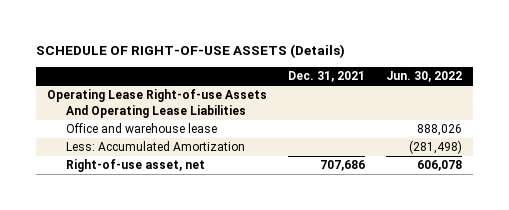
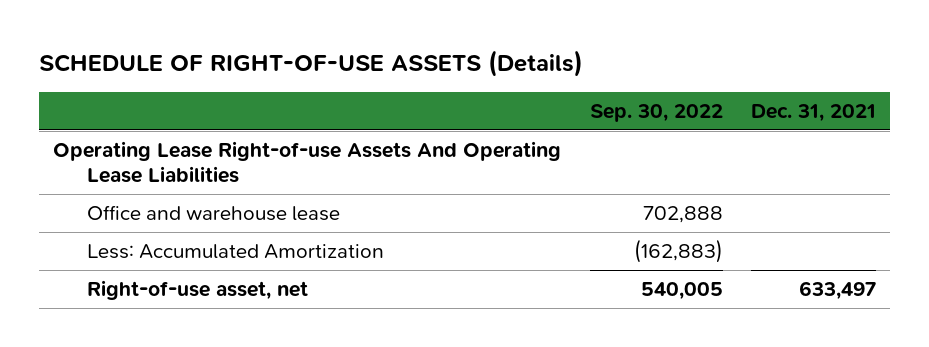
- | Dec. 31, 2021 | Jun. 30, 2022
+ | Sep. 30, 2022 | Dec. 31, 2021
- Right-of-use asset, net | 707,686 | 606,078
+ Right-of-use asset, net | 540,005 | 633,497

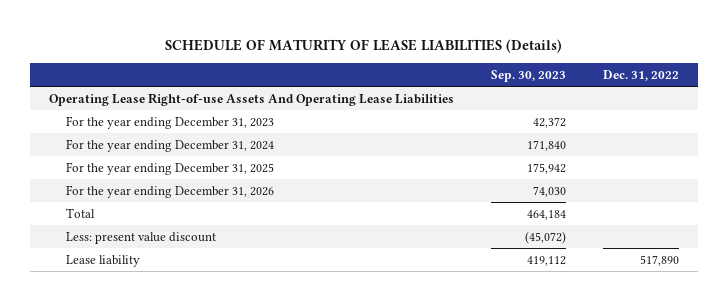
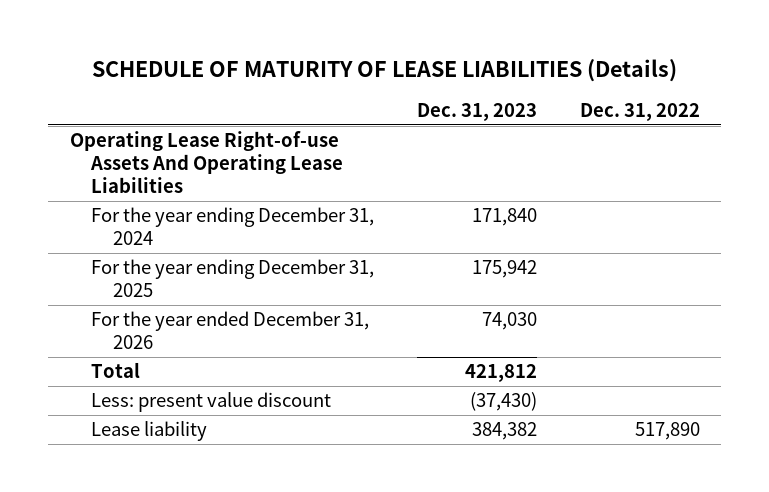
- | Sep. 30, 2023 | Dec. 31, 2022
+ | Dec. 31, 2023 | Dec. 31, 2022
- For the year ending December 31, 2023 | 42,372 |
- For the year ending December 31, 2026 | 74,030 |
+ For the year ended December 31, 2026 | 74,030 |

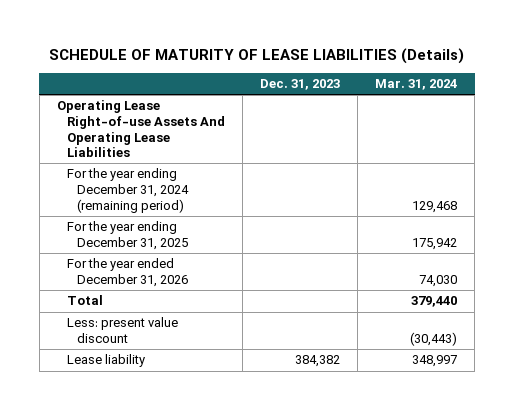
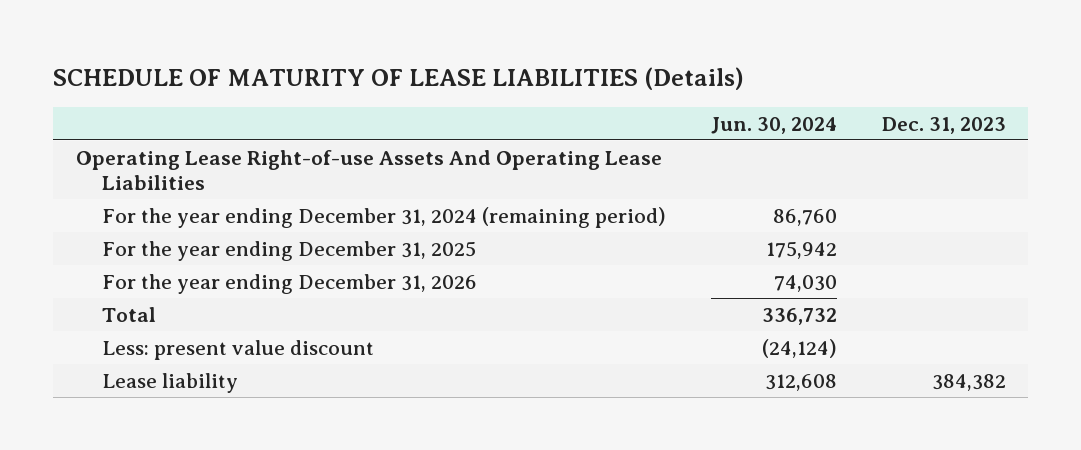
- | Dec. 31, 2023 | Mar. 31, 2024
+ | Jun. 30, 2024 | Dec. 31, 2023
- For the year ended December 31, 2026 | | 74,030
+ For the year ending December 31, 2026 | 74,030 |

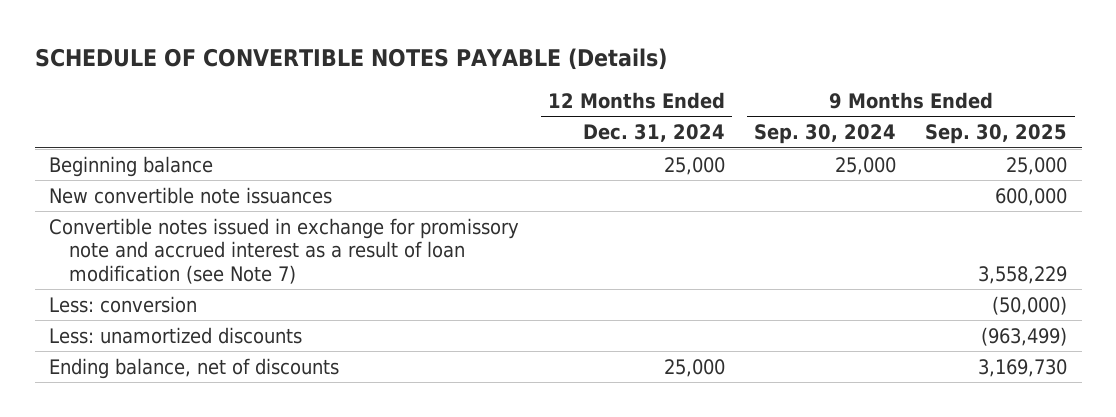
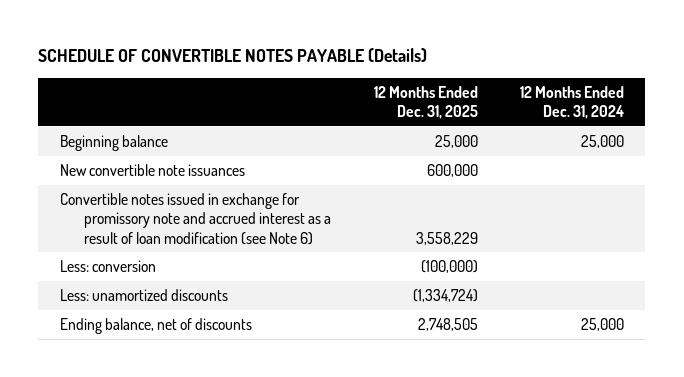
- | 12 Months Ended Dec. 31, 2024 | 9 Months Ended Sep. 30, 2024 | 9 Months Ended Sep. 30, 2025
+ | 12 Months Ended Dec. 31, 2025 | 12 Months Ended Dec. 31, 2024
- Convertible notes issued in exchange for promissory note and accrued interest as a result of loan modification (see Note 7) | | | 3,558,229
+ Convertible notes issued in exchange for promissory note and accrued interest as a result of loan modification (see Note 6) | 3,558,229 |

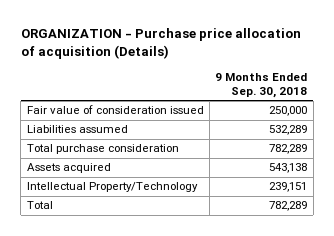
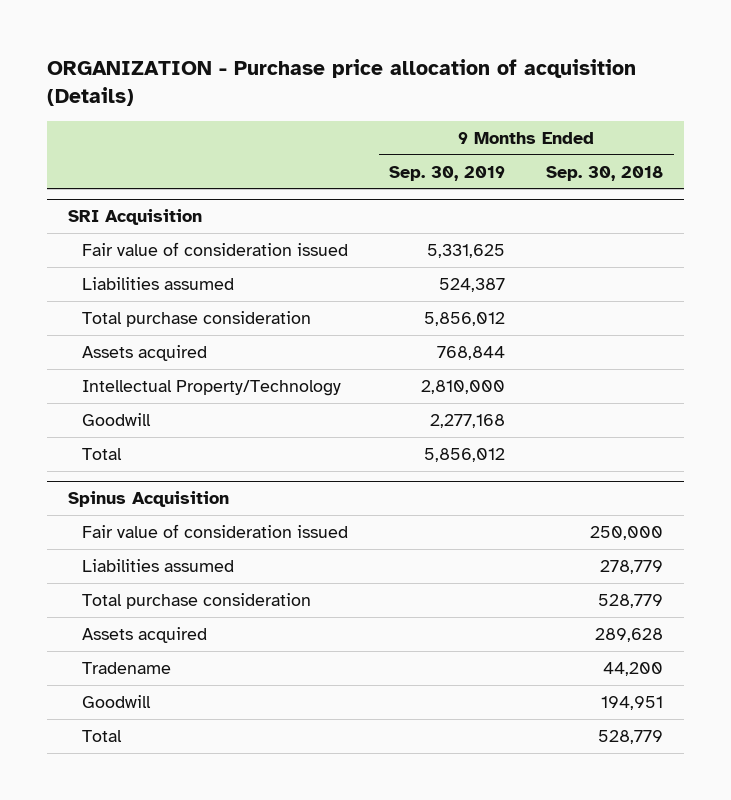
- | 9 Months Ended Sep. 30, 2018
+ | 9 Months Ended Sep. 30, 2019 | 9 Months Ended Sep. 30, 2018
+ SRI Acquisition
+ Fair value of consideration issued | 5,331,625 |
+ Liabilities assumed | 524,387 |
+ Total purchase consideration | 5,856,012 |
+ Assets acquired | 768,844 |
+ Intellectual Property/Technology | 2,810,000 |
+ Goodwill | 2,277,168 |
+ Total | 5,856,012 |
+ Spinus Acquisition
- Liabilities assumed | 532,289
- Total purchase consideration | 782,289
- Assets acquired | 543,138
- Intellectual Property/Technology | 239,151
- Total | 782,289
+ Liabilities assumed | | 278,779
+ Total purchase consideration | | 528,779
+ Assets acquired | | 289,628
+ Tradename | | 44,200
+ Goodwill | | 194,951
+ Total | | 528,779

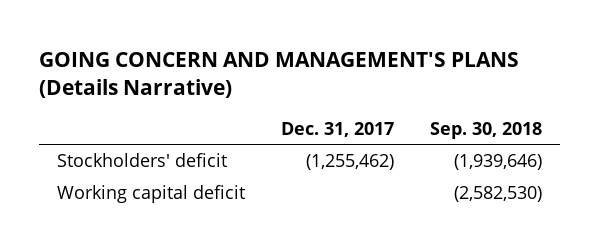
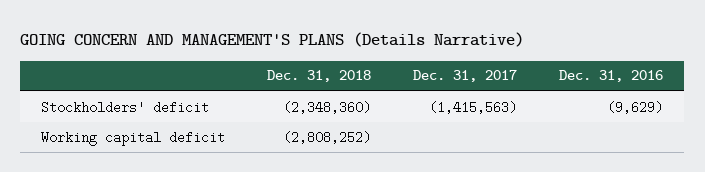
- | Dec. 31, 2017 | Sep. 30, 2018
+ | Dec. 31, 2018 | Dec. 31, 2017 | Dec. 31, 2016
- Stockholders' deficit | (1,255,462) | (1,939,646)
+ Stockholders' deficit | (2,348,360) | (1,415,563) | (9,629)

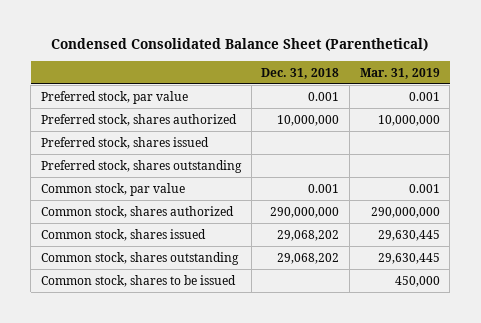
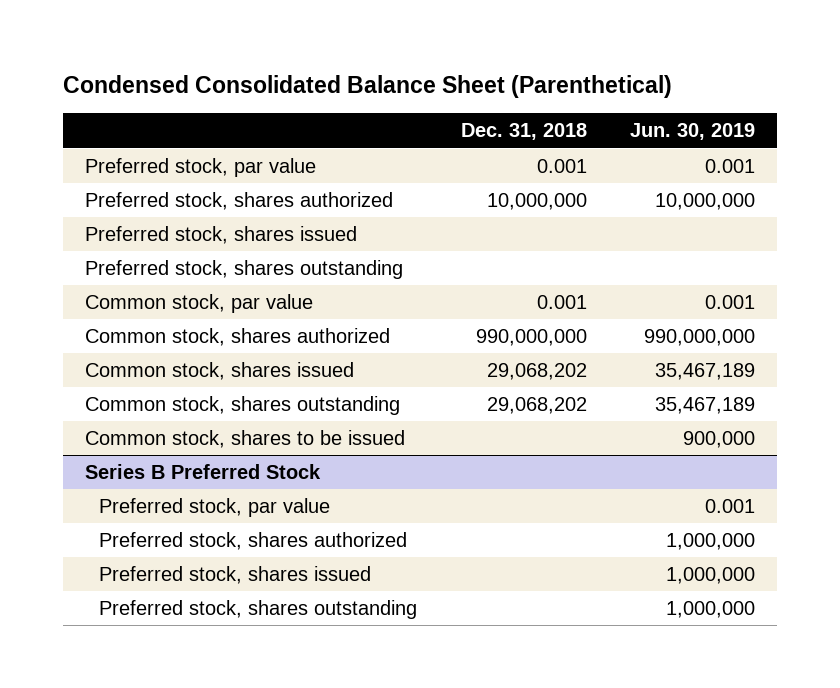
- | Dec. 31, 2018 | Mar. 31, 2019
+ | Dec. 31, 2018 | Jun. 30, 2019
- Common stock, shares authorized | 290,000,000 | 290,000,000
+ Common stock, shares authorized | 990,000,000 | 990,000,000
+ Series B Preferred Stock
+ Preferred stock, par value | | 0.001
+ Preferred stock, shares authorized | | 1,000,000
+ Preferred stock, shares issued | | 1,000,000
+ Preferred stock, shares outstanding | | 1,000,000

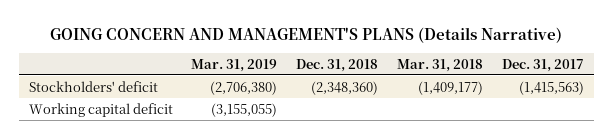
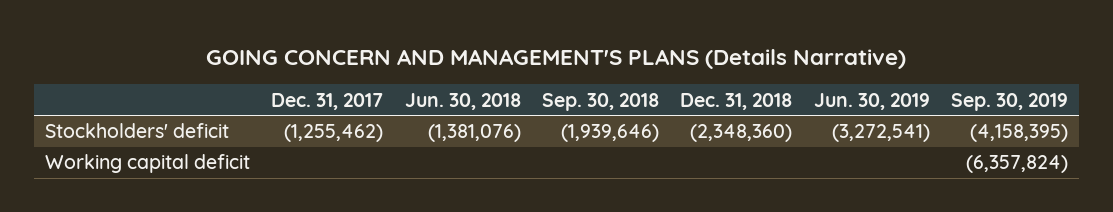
- | Mar. 31, 2019 | Dec. 31, 2018 | Mar. 31, 2018 | Dec. 31, 2017
+ | Dec. 31, 2017 | Jun. 30, 2018 | Sep. 30, 2018 | Dec. 31, 2018 | Jun. 30, 2019 | Sep. 30, 2019
- Stockholders' deficit | (2,706,380) | (2,348,360) | (1,409,177) | (1,415,563)
+ Stockholders' deficit | (1,255,462) | (1,381,076) | (1,939,646) | (2,348,360) | (3,272,541) | (4,158,395)

